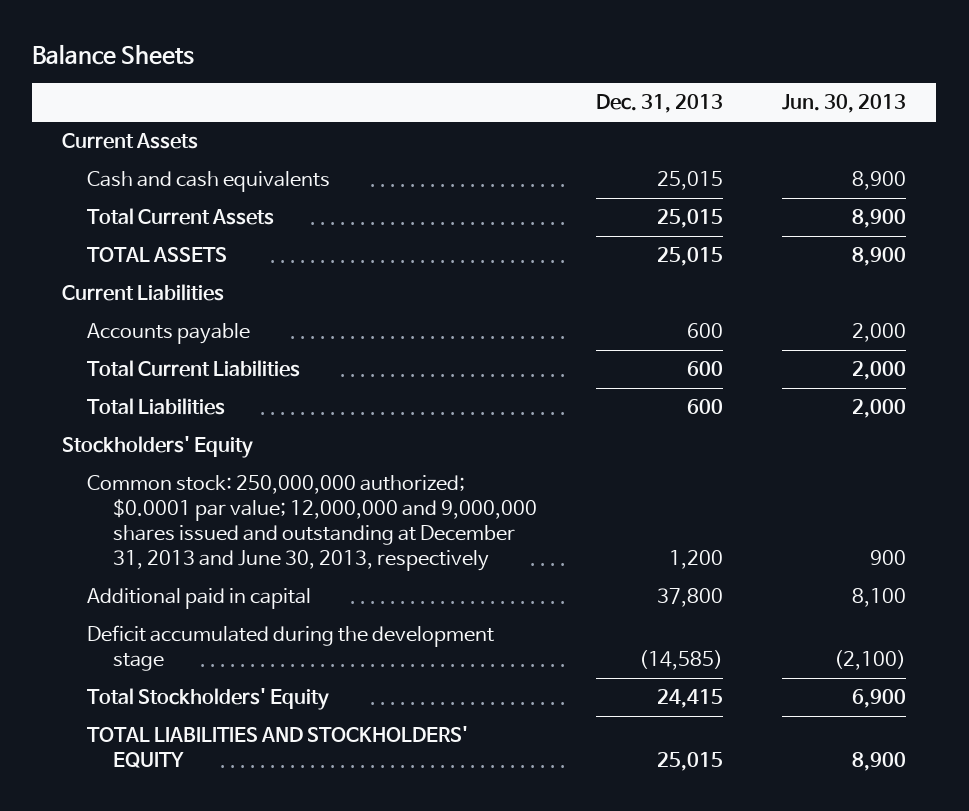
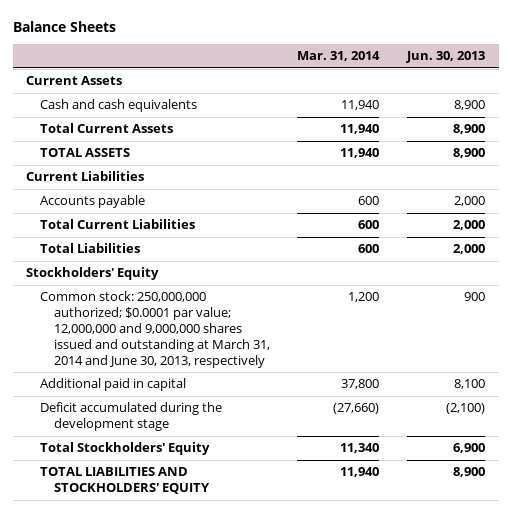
- | Dec. 31, 2013 | Jun. 30, 2013
+ | Mar. 31, 2014 | Jun. 30, 2013
- Common stock: 250,000,000 authorized; $0.0001 par value; 12,000,000 and 9,000,000 shares issued and outstanding at December 31, 2013 and June 30, 2013, respectively | 1,200 | 900
+ Common stock: 250,000,000 authorized; $0.0001 par value; 12,000,000 and 9,000,000 shares issued and outstanding at March 31, 2014 and June 30, 2013, respectively | 1,200 | 900

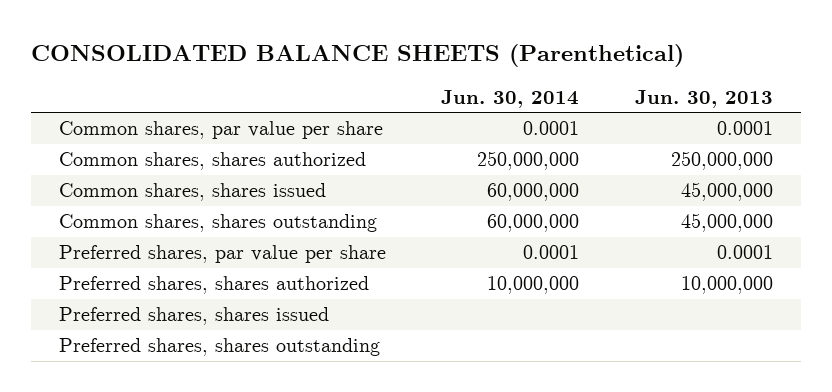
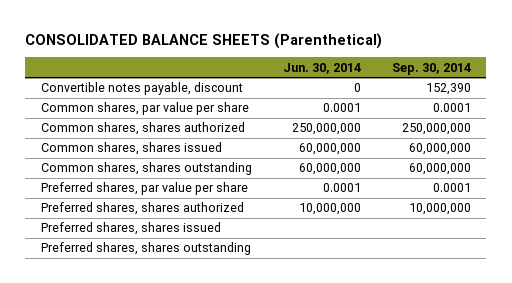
- | Jun. 30, 2014 | Jun. 30, 2013
+ | Jun. 30, 2014 | Sep. 30, 2014
+ Convertible notes payable, discount | 0 | 152,390

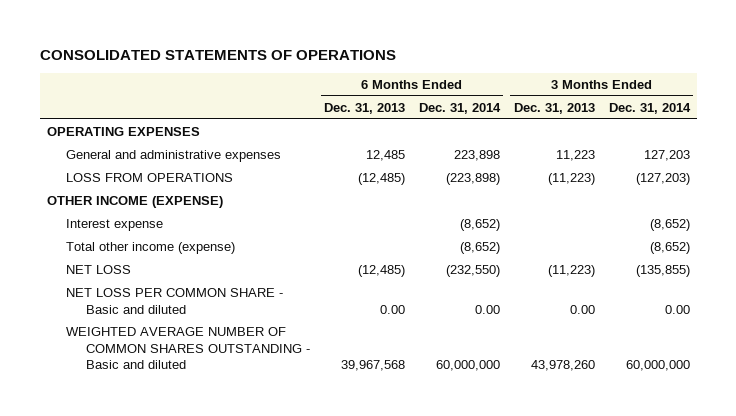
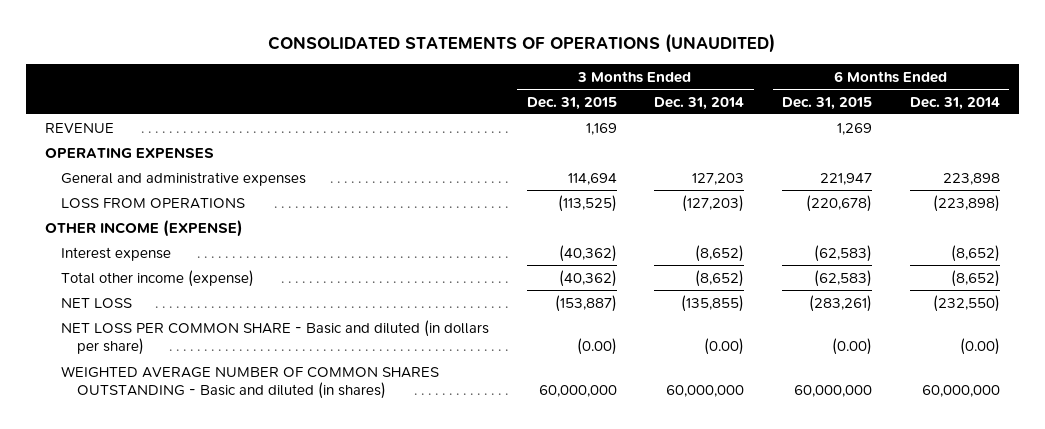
- CONSOLIDATED STATEMENTS OF OPERATIONS
+ CONSOLIDATED STATEMENTS OF OPERATIONS (UNAUDITED)
- | 6 Months Ended Dec. 31, 2013 | 6 Months Ended Dec. 31, 2014 | 3 Months Ended Dec. 31, 2013 | 3 Months Ended Dec. 31, 2014
+ | 3 Months Ended Dec. 31, 2015 | 3 Months Ended Dec. 31, 2014 | 6 Months Ended Dec. 31, 2015 | 6 Months Ended Dec. 31, 2014
+ REVENUE | 1,169 | | 1,269 |
- NET LOSS PER COMMON SHARE - Basic and diluted | 0.00 | 0.00 | 0.00 | 0.00
- WEIGHTED AVERAGE NUMBER OF COMMON SHARES OUTSTANDING - Basic and diluted | 39,967,568 | 60,000,000 | 43,978,260 | 60,000,000
+ NET LOSS PER COMMON SHARE - Basic and diluted (in dollars per share) | (0.00) | (0.00) | (0.00) | (0.00)
+ WEIGHTED AVERAGE NUMBER OF COMMON SHARES OUTSTANDING - Basic and diluted (in shares) | 60,000,000 | 60,000,000 | 60,000,000 | 60,000,000

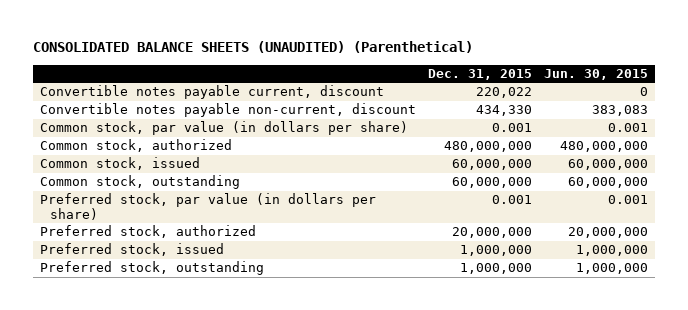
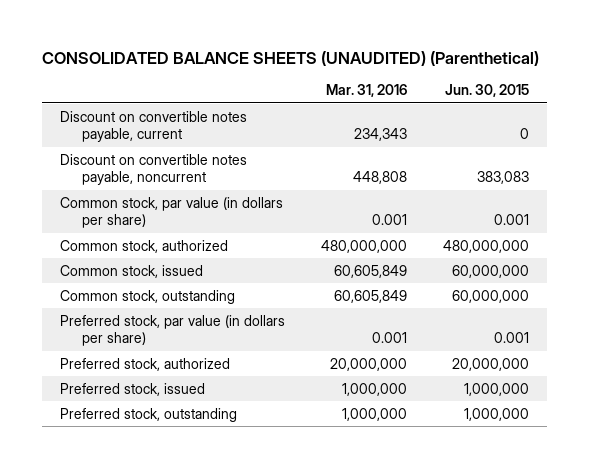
- | Dec. 31, 2015 | Jun. 30, 2015
+ | Mar. 31, 2016 | Jun. 30, 2015
- Convertible notes payable current, discount | 220,022 | 0
- Convertible notes payable non-current, discount | 434,330 | 383,083
+ Discount on convertible notes payable, current | 234,343 | 0
+ Discount on convertible notes payable, noncurrent | 448,808 | 383,083

